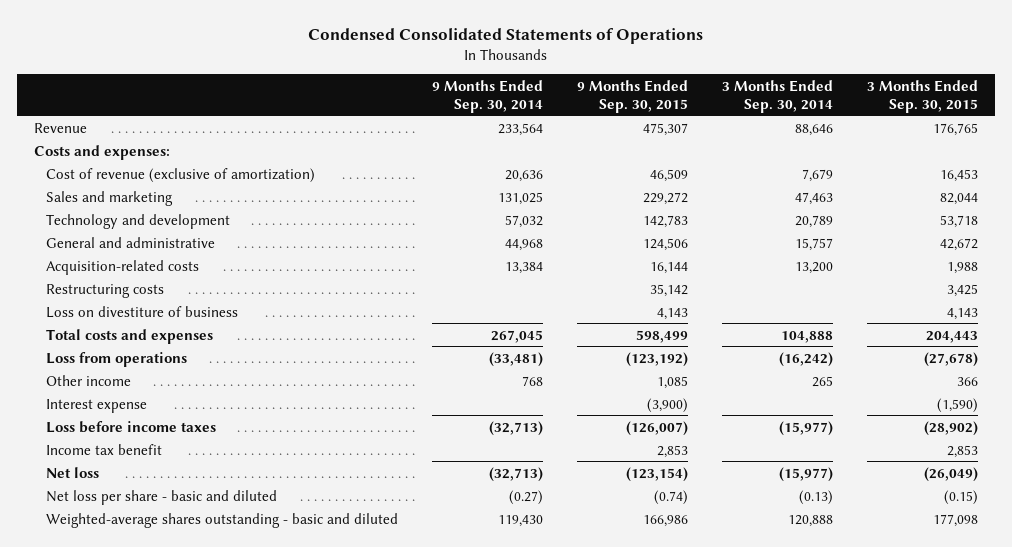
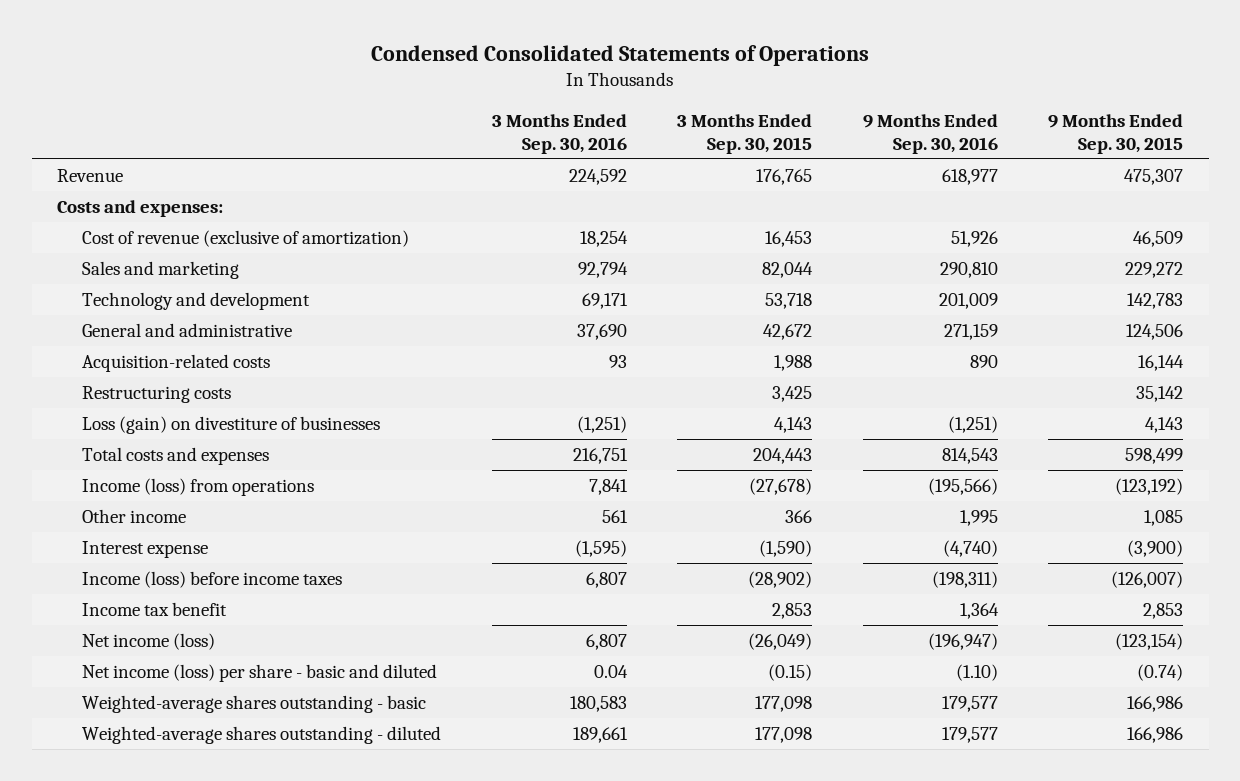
- | 9 Months Ended Sep. 30, 2014 | 9 Months Ended Sep. 30, 2015 | 3 Months Ended Sep. 30, 2014 | 3 Months Ended Sep. 30, 2015
+ | 3 Months Ended Sep. 30, 2016 | 3 Months Ended Sep. 30, 2015 | 9 Months Ended Sep. 30, 2016 | 9 Months Ended Sep. 30, 2015
- Loss on divestiture of business | | 4,143 | | 4,143
+ Loss (gain) on divestiture of businesses | (1,251) | 4,143 | (1,251) | 4,143
- Loss from operations | (33,481) | (123,192) | (16,242) | (27,678)
+ Income (loss) from operations | 7,841 | (27,678) | (195,566) | (123,192)
- Loss before income taxes | (32,713) | (126,007) | (15,977) | (28,902)
+ Income (loss) before income taxes | 6,807 | (28,902) | (198,311) | (126,007)
- Net loss | (32,713) | (123,154) | (15,977) | (26,049)
- Net loss per share - basic and diluted | (0.27) | (0.74) | (0.13) | (0.15)
- Weighted-average shares outstanding - basic and diluted | 119,430 | 166,986 | 120,888 | 177,098
+ Net income (loss) | 6,807 | (26,049) | (196,947) | (123,154)
+ Net income (loss) per share - basic and diluted | 0.04 | (0.15) | (1.10) | (0.74)
+ Weighted-average shares outstanding - basic | 180,583 | 177,098 | 179,577 | 166,986
+ Weighted-average shares outstanding - diluted | 189,661 | 177,098 | 179,577 | 166,986

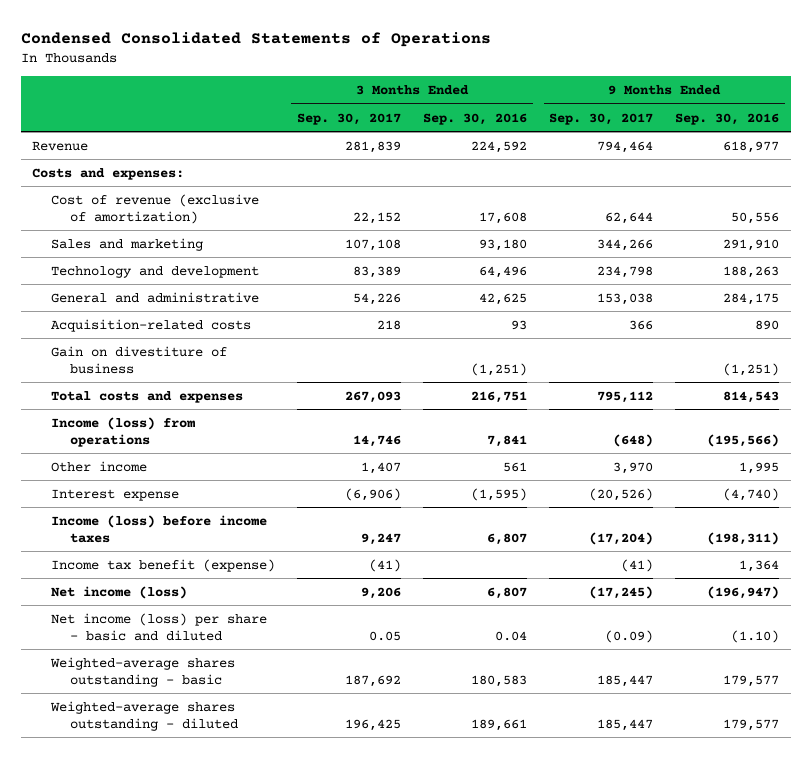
- | 3 Months Ended Sep. 30, 2016 | 3 Months Ended Sep. 30, 2015 | 9 Months Ended Sep. 30, 2016 | 9 Months Ended Sep. 30, 2015
+ | 3 Months Ended Sep. 30, 2017 | 3 Months Ended Sep. 30, 2016 | 9 Months Ended Sep. 30, 2017 | 9 Months Ended Sep. 30, 2016
- Cost of revenue (exclusive of amortization) | 18,254 | 16,453 | 51,926 | 46,509
- Sales and marketing | 92,794 | 82,044 | 290,810 | 229,272
- Technology and development | 69,171 | 53,718 | 201,009 | 142,783
- General and administrative | 37,690 | 42,672 | 271,159 | 124,506
+ Cost of revenue (exclusive of amortization) | 22,152 | 17,608 | 62,644 | 50,556
+ Sales and marketing | 107,108 | 93,180 | 344,266 | 291,910
+ Technology and development | 83,389 | 64,496 | 234,798 | 188,263
+ General and administrative | 54,226 | 42,625 | 153,038 | 284,175
- Restructuring costs | | 3,425 | | 35,142
- Loss (gain) on divestiture of businesses | (1,251) | 4,143 | (1,251) | 4,143
+ Gain on divestiture of business | | (1,251) | | (1,251)
- Income tax benefit | | 2,853 | 1,364 | 2,853
+ Income tax benefit (expense) | (41) | | (41) | 1,364

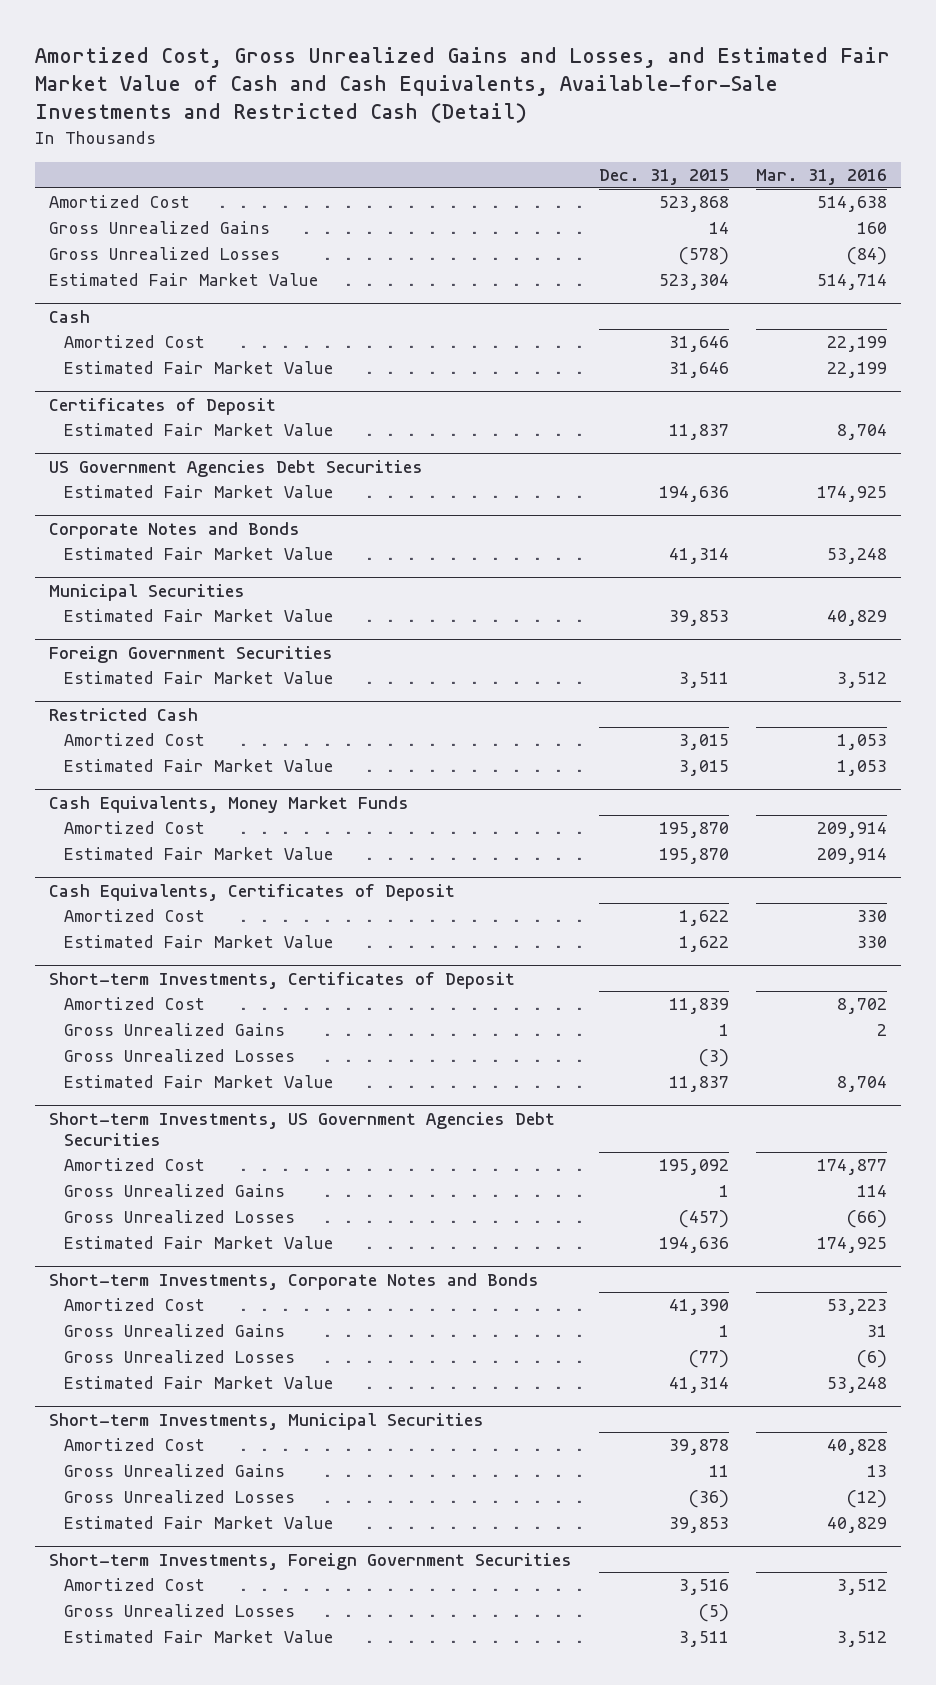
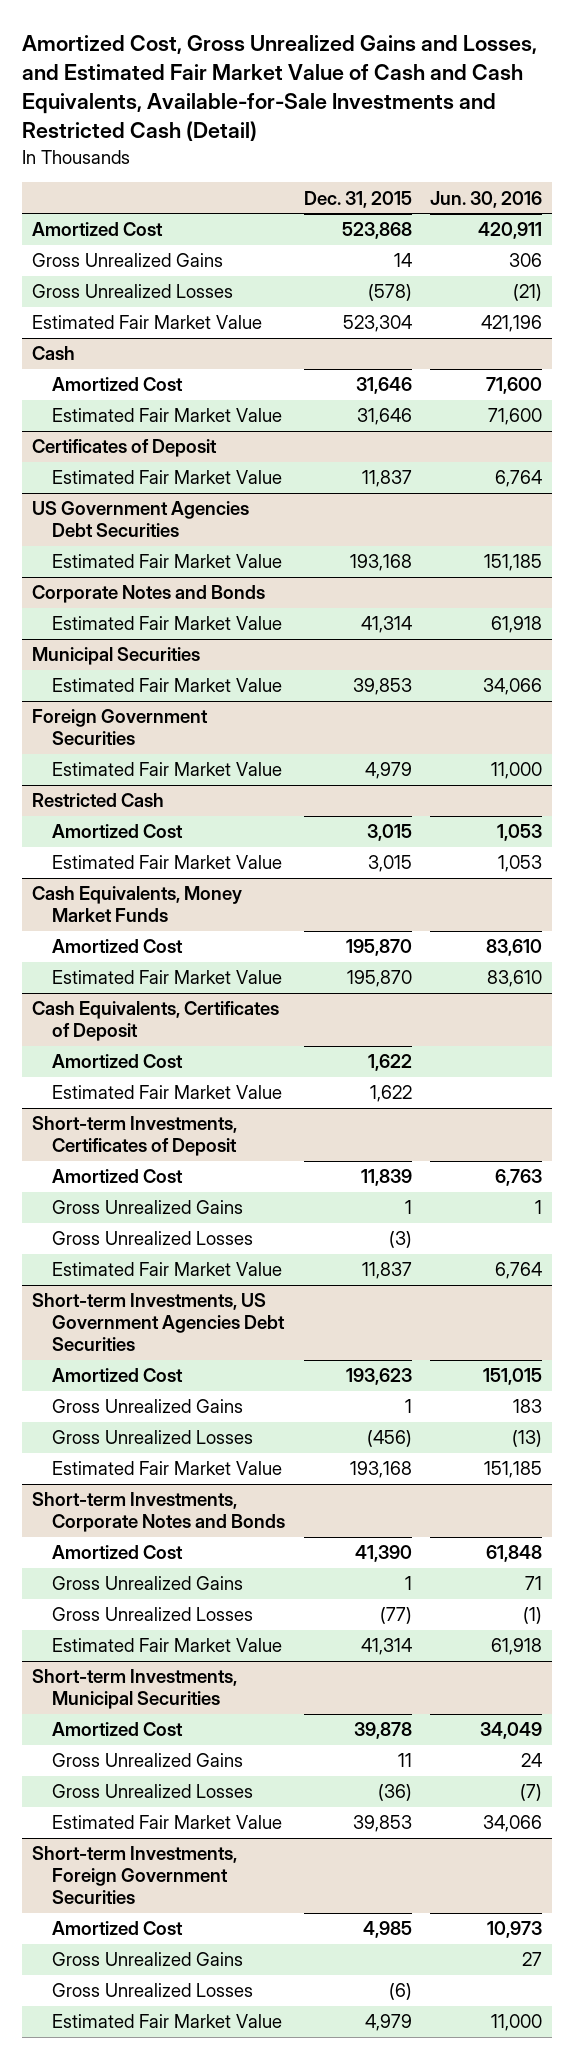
- | Dec. 31, 2015 | Mar. 31, 2016
+ | Dec. 31, 2015 | Jun. 30, 2016
@ US Government Agencies Debt Securities
- Estimated Fair Market Value | 194,636 | 174,925
+ Estimated Fair Market Value | 193,168 | 151,185
@ Foreign Government Securities
- Estimated Fair Market Value | 3,511 | 3,512
+ Estimated Fair Market Value | 4,979 | 11,000
@ Short-term Investments, US Government Agencies Debt Securities
- Amortized Cost | 195,092 | 174,877
+ Amortized Cost | 193,623 | 151,015
- Gross Unrealized Losses | (457) | (66)
- Estimated Fair Market Value | 194,636 | 174,925
+ Gross Unrealized Losses | (456) | (13)
+ Estimated Fair Market Value | 193,168 | 151,185
@ Short-term Investments, Foreign Government Securities
- Amortized Cost | 3,516 | 3,512
- Gross Unrealized Losses | (5) |
- Estimated Fair Market Value | 3,511 | 3,512
+ Amortized Cost | 4,985 | 10,973
+ Gross Unrealized Gains | | 27
+ Gross Unrealized Losses | (6) |
+ Estimated Fair Market Value | 4,979 | 11,000

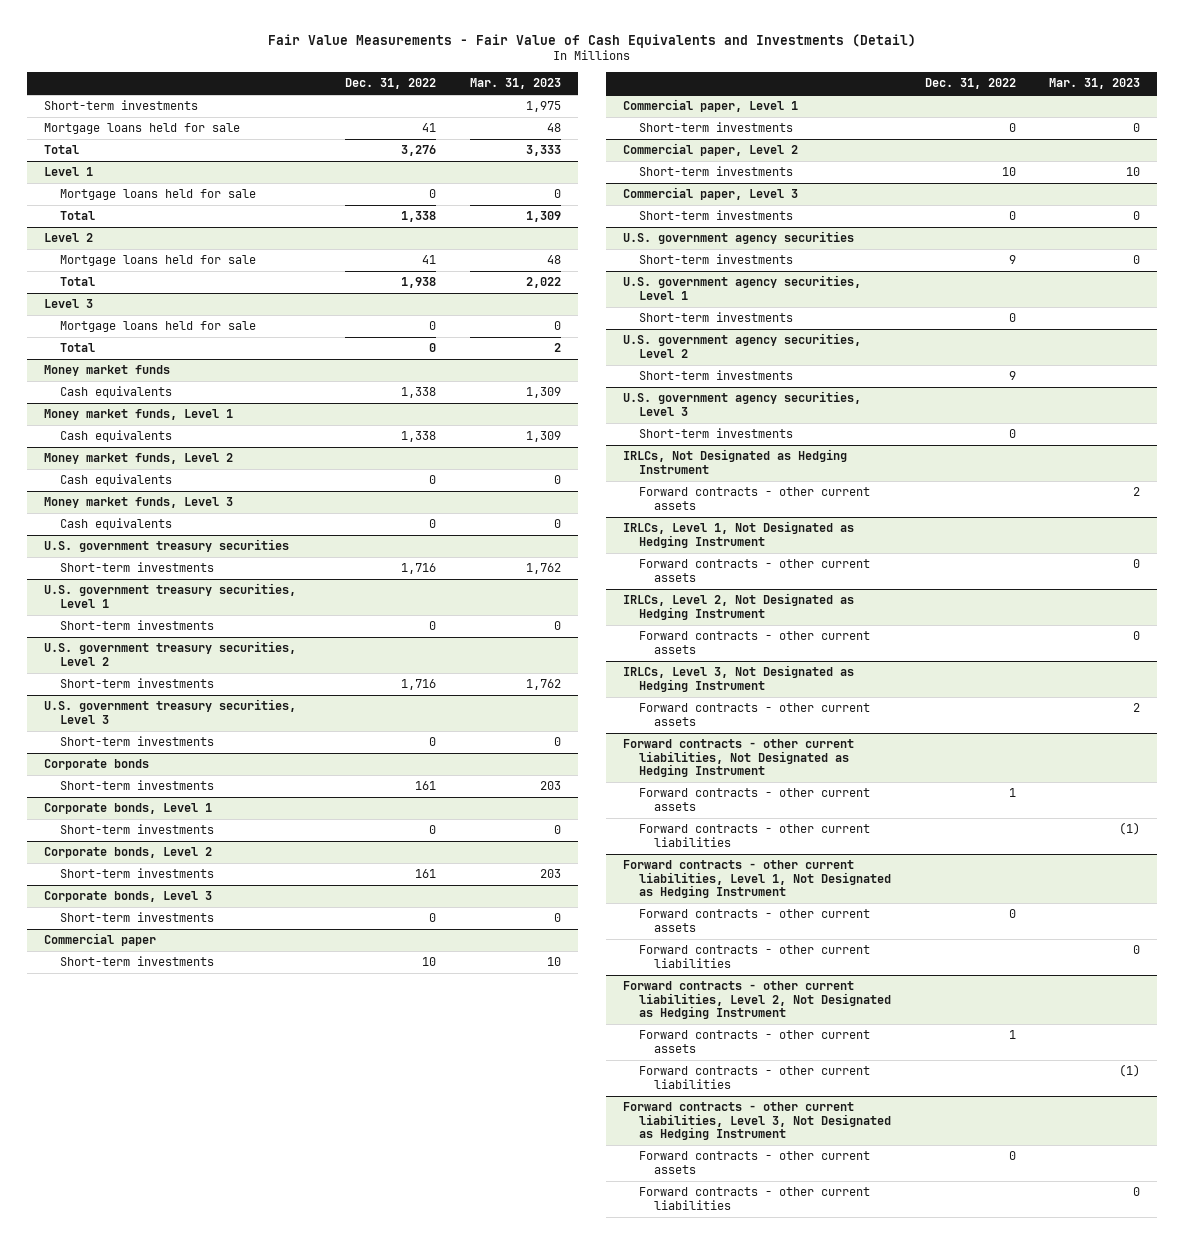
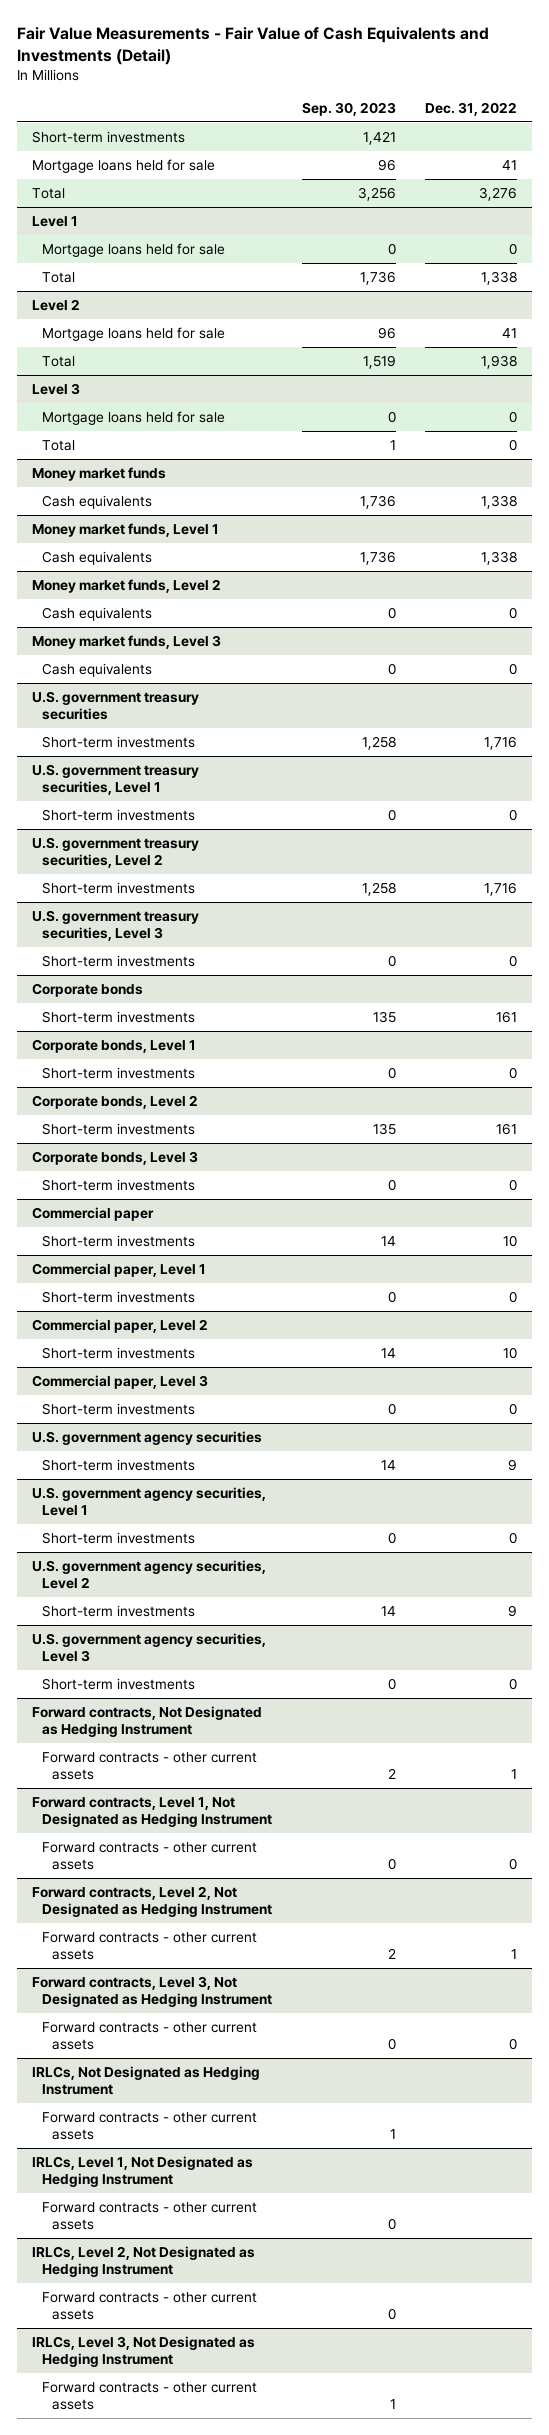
- | Dec. 31, 2022 | Mar. 31, 2023
+ | Sep. 30, 2023 | Dec. 31, 2022
+ Forward contracts, Not Designated as Hedging Instrument
+ Forward contracts - other current assets | 2 | 1
+ Forward contracts, Level 1, Not Designated as Hedging Instrument
+ Forward contracts - other current assets | 0 | 0
+ Forward contracts, Level 2, Not Designated as Hedging Instrument
+ Forward contracts - other current assets | 2 | 1
+ Forward contracts, Level 3, Not Designated as Hedging Instrument
+ Forward contracts - other current assets | 0 | 0
- Forward contracts - other current liabilities, Not Designated as Hedging Instrument
- Forward contracts - other current assets | 1 |
- Forward contracts - other current liabilities | | (1)
- Forward contracts - other current liabilities, Level 1, Not Designated as Hedging Instrument
- Forward contracts - other current assets | 0 |
- Forward contracts - other current liabilities | | 0
- Forward contracts - other current liabilities, Level 2, Not Designated as Hedging Instrument
- Forward contracts - other current assets | 1 |
- Forward contracts - other current liabilities | | (1)
- Forward contracts - other current liabilities, Level 3, Not Designated as Hedging Instrument
- Forward contracts - other current assets | 0 |
- Forward contracts - other current liabilities | | 0

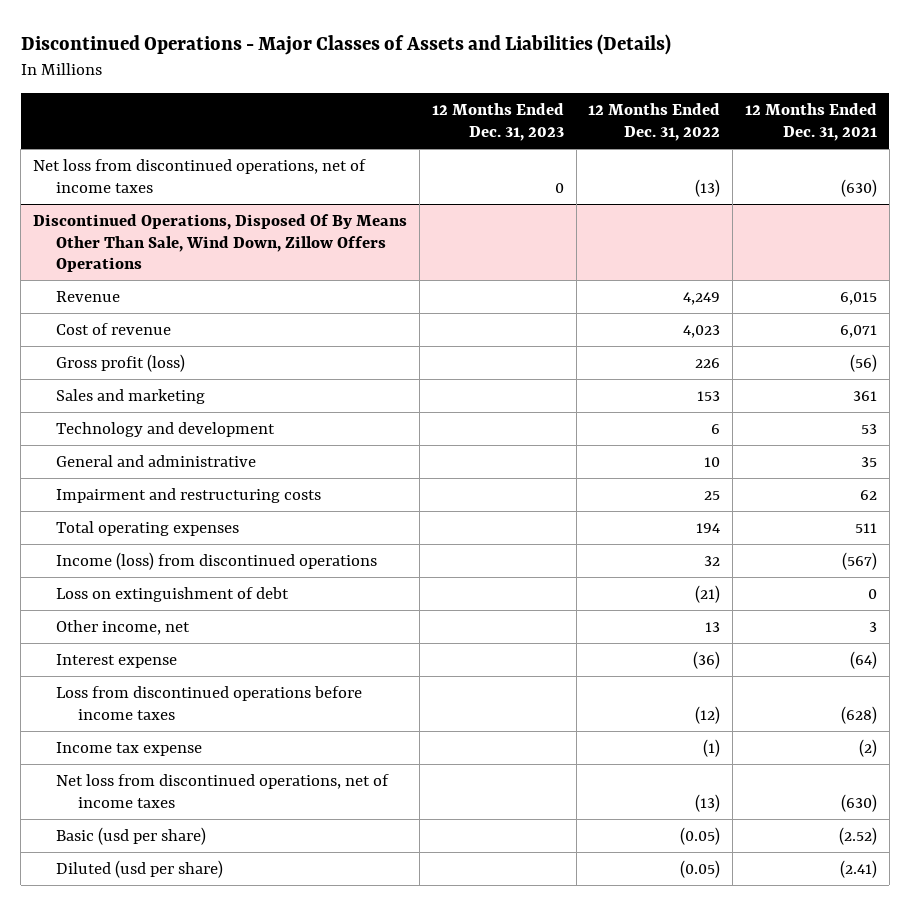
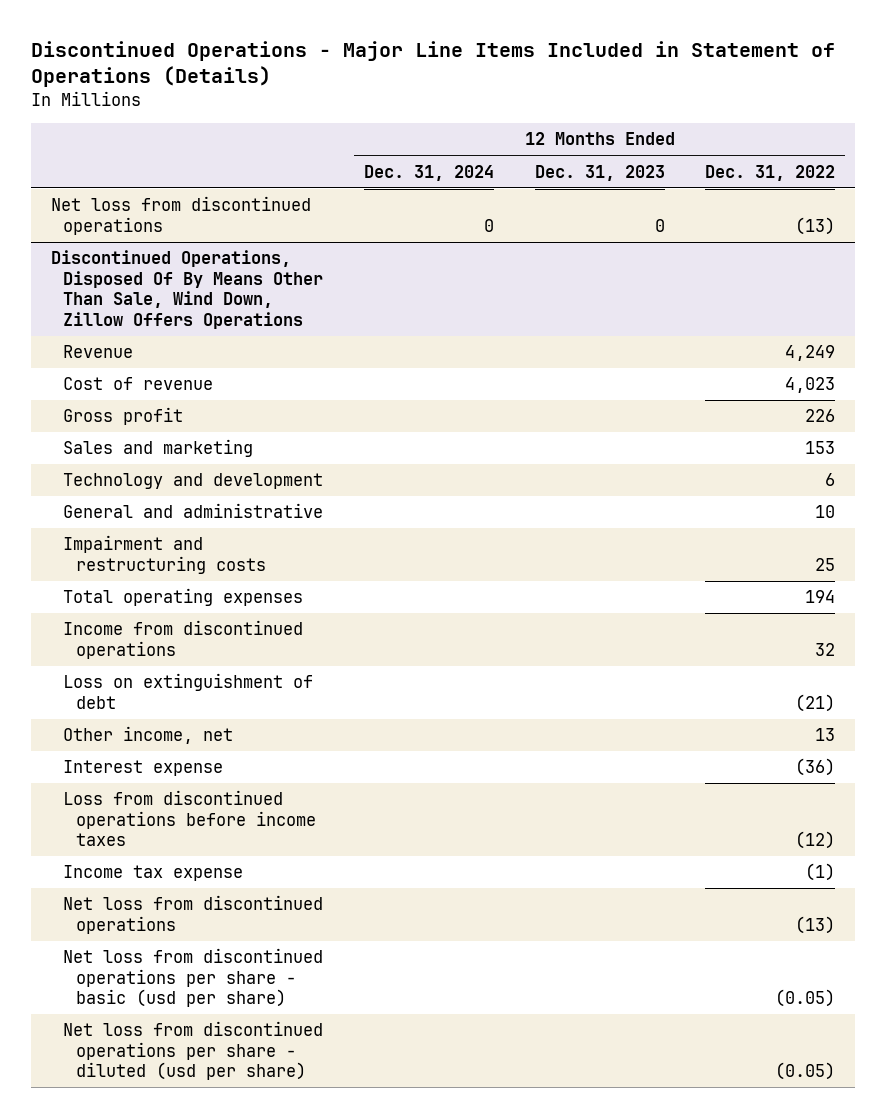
- Discontinued Operations - Major Classes of Assets and Liabilities (Details)
+ Discontinued Operations - Major Line Items Included in Statement of Operations (Details)
- | 12 Months Ended Dec. 31, 2023 | 12 Months Ended Dec. 31, 2022 | 12 Months Ended Dec. 31, 2021
+ | 12 Months Ended Dec. 31, 2024 | 12 Months Ended Dec. 31, 2023 | 12 Months Ended Dec. 31, 2022
- Net loss from discontinued operations, net of income taxes | 0 | (13) | (630)
+ Net loss from discontinued operations | 0 | 0 | (13)
@ Discontinued Operations, Disposed Of By Means Other Than Sale, Wind Down, Zillow Offers Operations
- Gross profit (loss) | | 226 | (56)
+ Gross profit | | | 226
- Income (loss) from discontinued operations | | 32 | (567)
+ Income from discontinued operations | | | 32
- Net loss from discontinued operations, net of income taxes | | (13) | (630)
- Basic (usd per share) | | (0.05) | (2.52)
- Diluted (usd per share) | | (0.05) | (2.41)
+ Net loss from discontinued operations | | | (13)
+ Net loss from discontinued operations per share - basic (usd per share) | | | (0.05)
+ Net loss from discontinued operations per share - diluted (usd per share) | | | (0.05)

